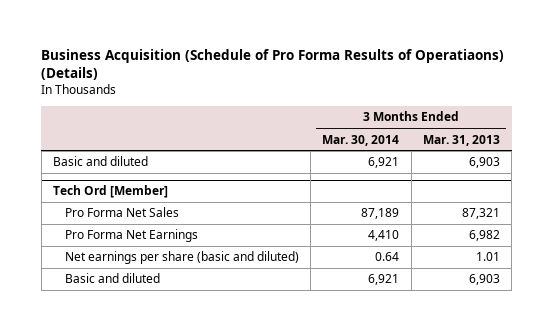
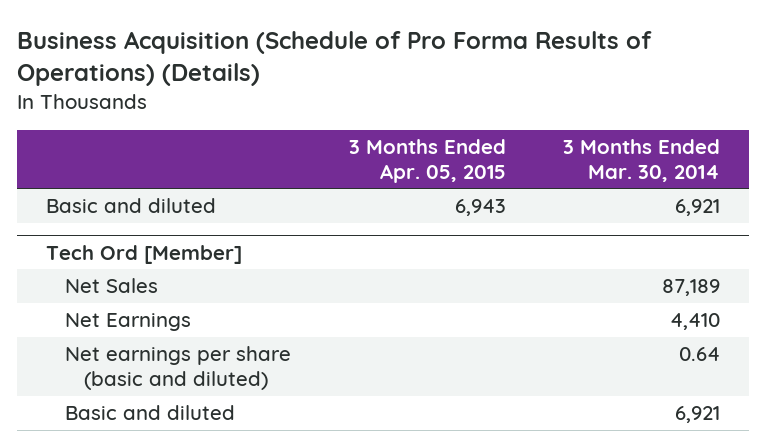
- Business Acquisition (Schedule of Pro Forma Results of Operatiaons) (Details)
+ Business Acquisition (Schedule of Pro Forma Results of Operations) (Details)
- | 3 Months Ended Mar. 30, 2014 | 3 Months Ended Mar. 31, 2013
+ | 3 Months Ended Apr. 05, 2015 | 3 Months Ended Mar. 30, 2014
@ Tech Ord [Member]
- Pro Forma Net Sales | 87,189 | 87,321
- Pro Forma Net Earnings | 4,410 | 6,982
+ Net Sales | | 87,189
+ Net Earnings | | 4,410

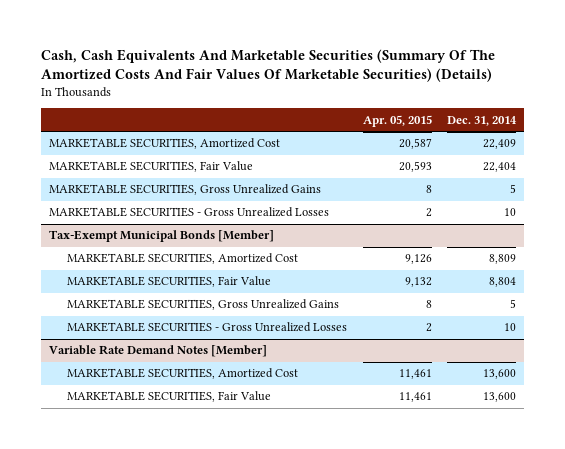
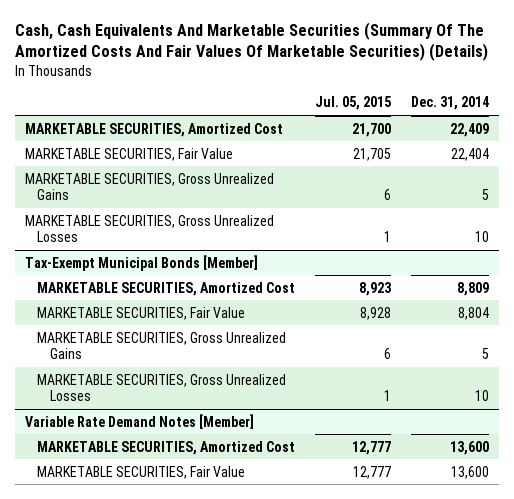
- | Apr. 05, 2015 | Dec. 31, 2014
+ | Jul. 05, 2015 | Dec. 31, 2014
- MARKETABLE SECURITIES - Gross Unrealized Losses | 2 | 10
+ MARKETABLE SECURITIES, Gross Unrealized Losses | 1 | 10
@ Tax-Exempt Municipal Bonds [Member]
- MARKETABLE SECURITIES - Gross Unrealized Losses | 2 | 10
+ MARKETABLE SECURITIES, Gross Unrealized Losses | 1 | 10

